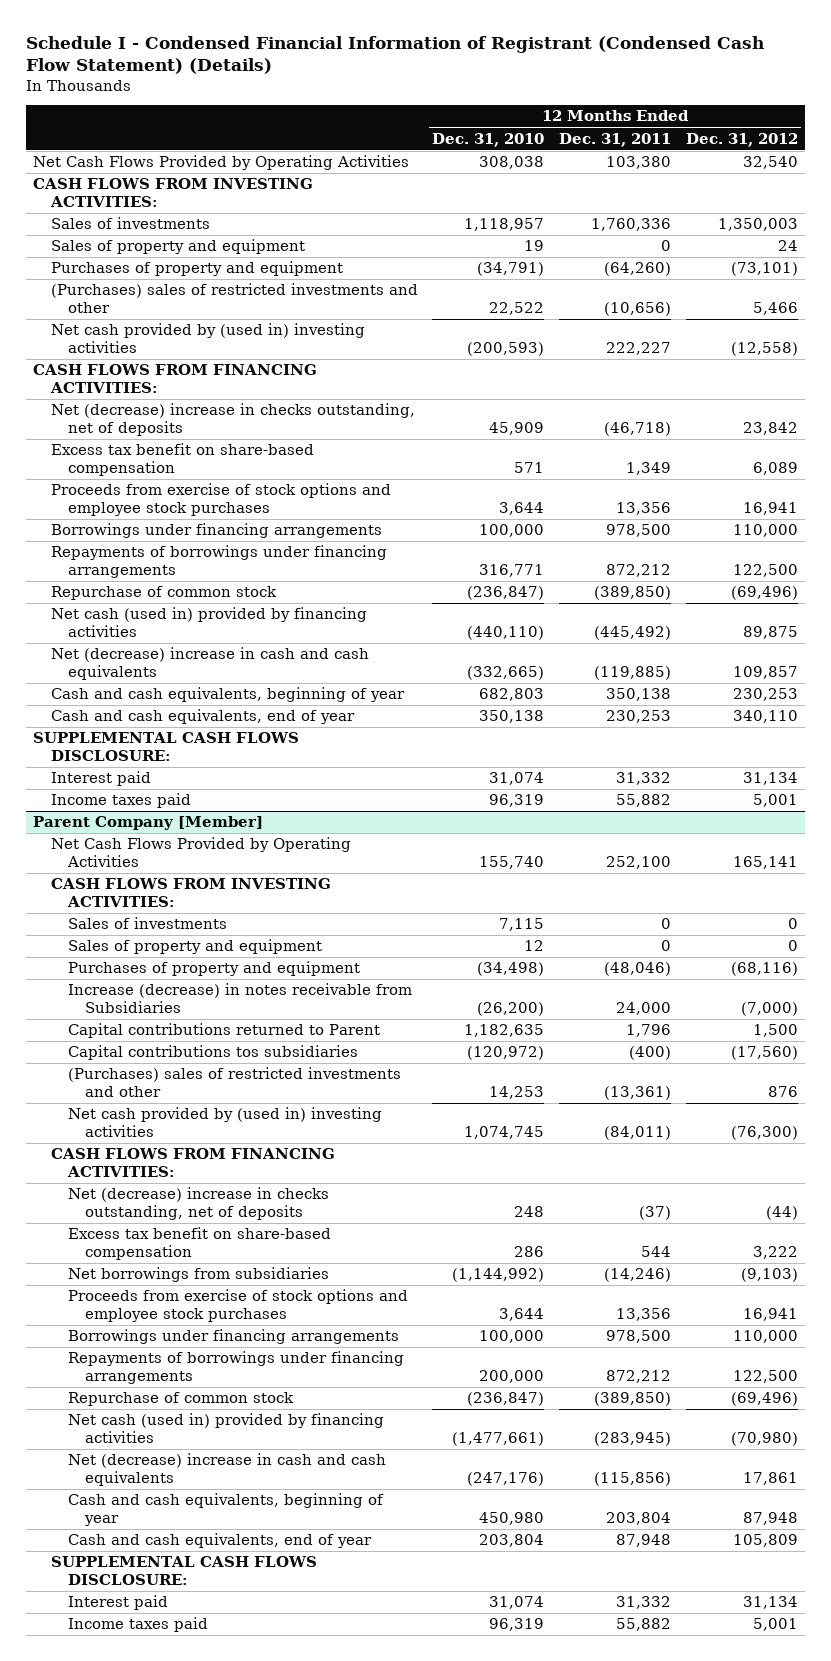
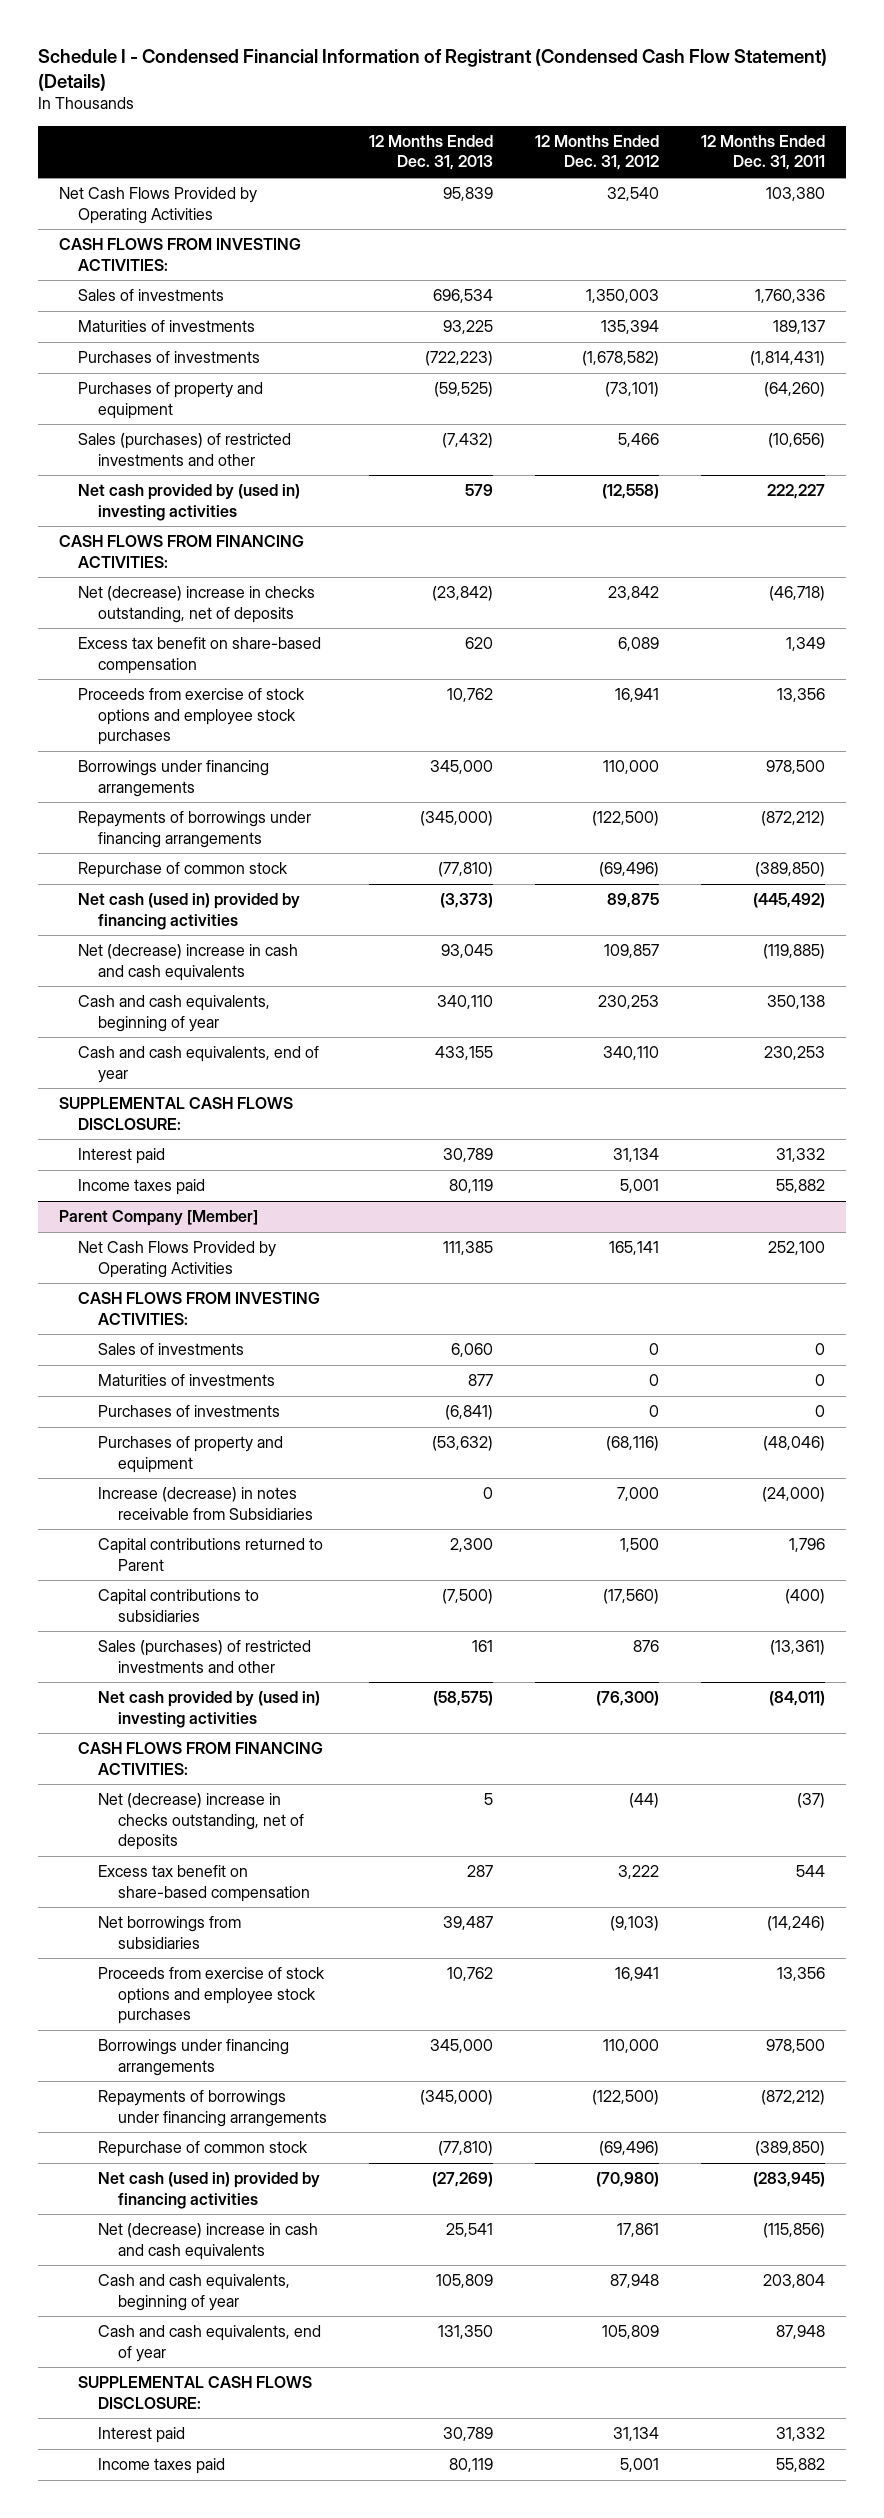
- | 12 Months Ended Dec. 31, 2010 | 12 Months Ended Dec. 31, 2011 | 12 Months Ended Dec. 31, 2012
+ | 12 Months Ended Dec. 31, 2013 | 12 Months Ended Dec. 31, 2012 | 12 Months Ended Dec. 31, 2011
- Sales of property and equipment | 19 | 0 | 24
+ Maturities of investments | 93,225 | 135,394 | 189,137
+ Purchases of investments | (722,223) | (1,678,582) | (1,814,431)
- (Purchases) sales of restricted investments and other | 22,522 | (10,656) | 5,466
+ Sales (purchases) of restricted investments and other | (7,432) | 5,466 | (10,656)
- Repayments of borrowings under financing arrangements | 316,771 | 872,212 | 122,500
+ Repayments of borrowings under financing arrangements | (345,000) | (122,500) | (872,212)
@ Parent Company [Member]
- Sales of property and equipment | 12 | 0 | 0
+ Maturities of investments | 877 | 0 | 0
+ Purchases of investments | (6,841) | 0 | 0
- Increase (decrease) in notes receivable from Subsidiaries | (26,200) | 24,000 | (7,000)
+ Increase (decrease) in notes receivable from Subsidiaries | 0 | 7,000 | (24,000)
- Capital contributions tos subsidiaries | (120,972) | (400) | (17,560)
- (Purchases) sales of restricted investments and other | 14,253 | (13,361) | 876
+ Capital contributions to subsidiaries | (7,500) | (17,560) | (400)
+ Sales (purchases) of restricted investments and other | 161 | 876 | (13,361)
- Repayments of borrowings under financing arrangements | 200,000 | 872,212 | 122,500
+ Repayments of borrowings under financing arrangements | (345,000) | (122,500) | (872,212)

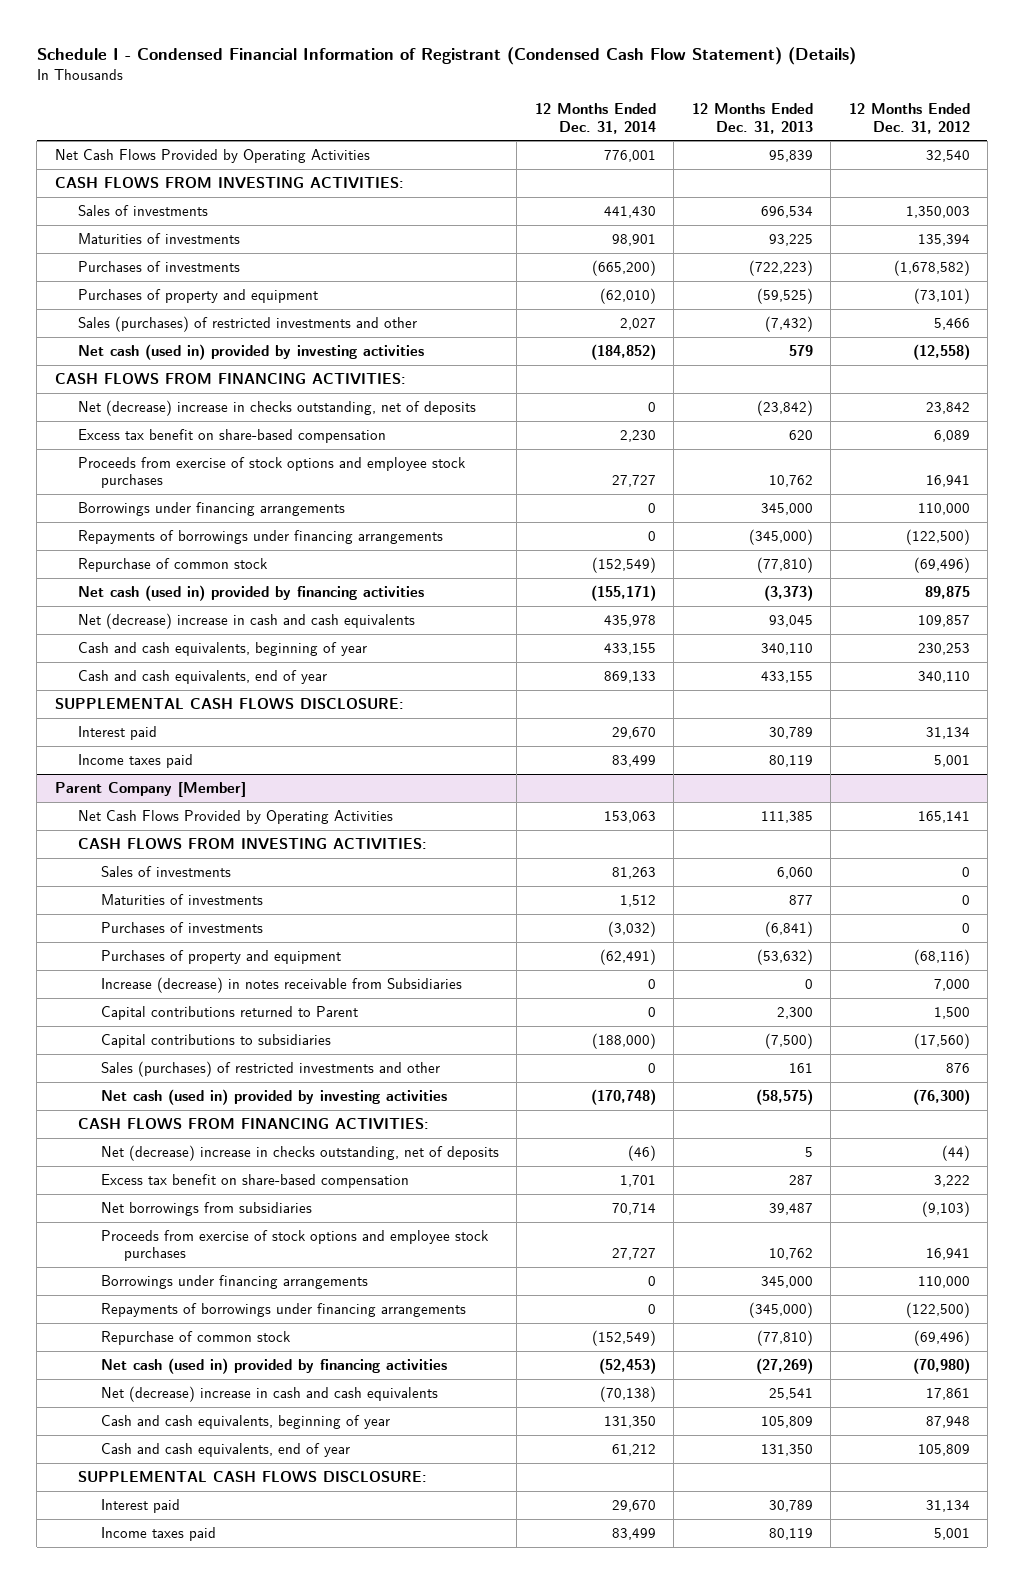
- | 12 Months Ended Dec. 31, 2013 | 12 Months Ended Dec. 31, 2012 | 12 Months Ended Dec. 31, 2011
+ | 12 Months Ended Dec. 31, 2014 | 12 Months Ended Dec. 31, 2013 | 12 Months Ended Dec. 31, 2012
- Net cash provided by (used in) investing activities | 579 | (12,558) | 222,227
+ Net cash (used in) provided by investing activities | (184,852) | 579 | (12,558)
@ Parent Company [Member]
- Net cash provided by (used in) investing activities | (58,575) | (76,300) | (84,011)
+ Net cash (used in) provided by investing activities | (170,748) | (58,575) | (76,300)

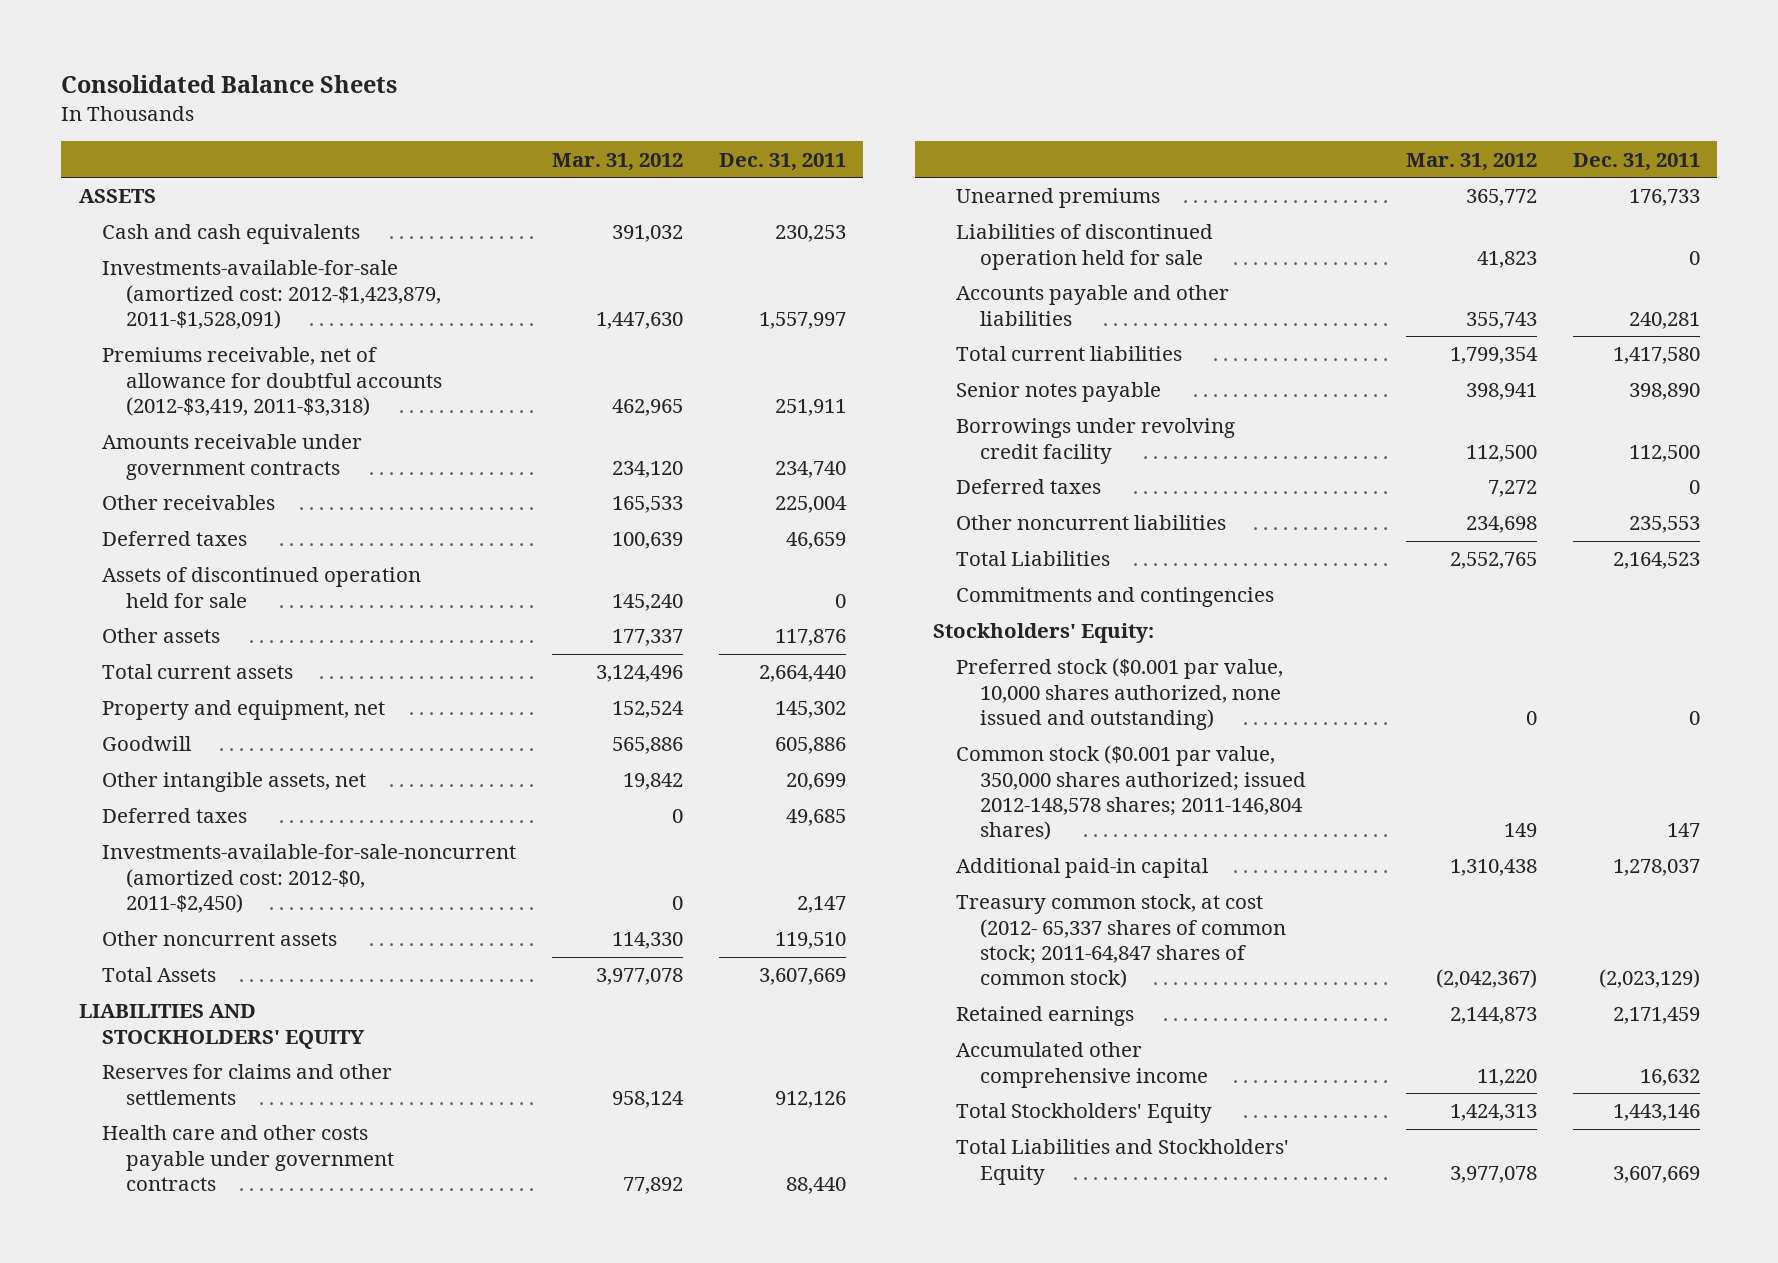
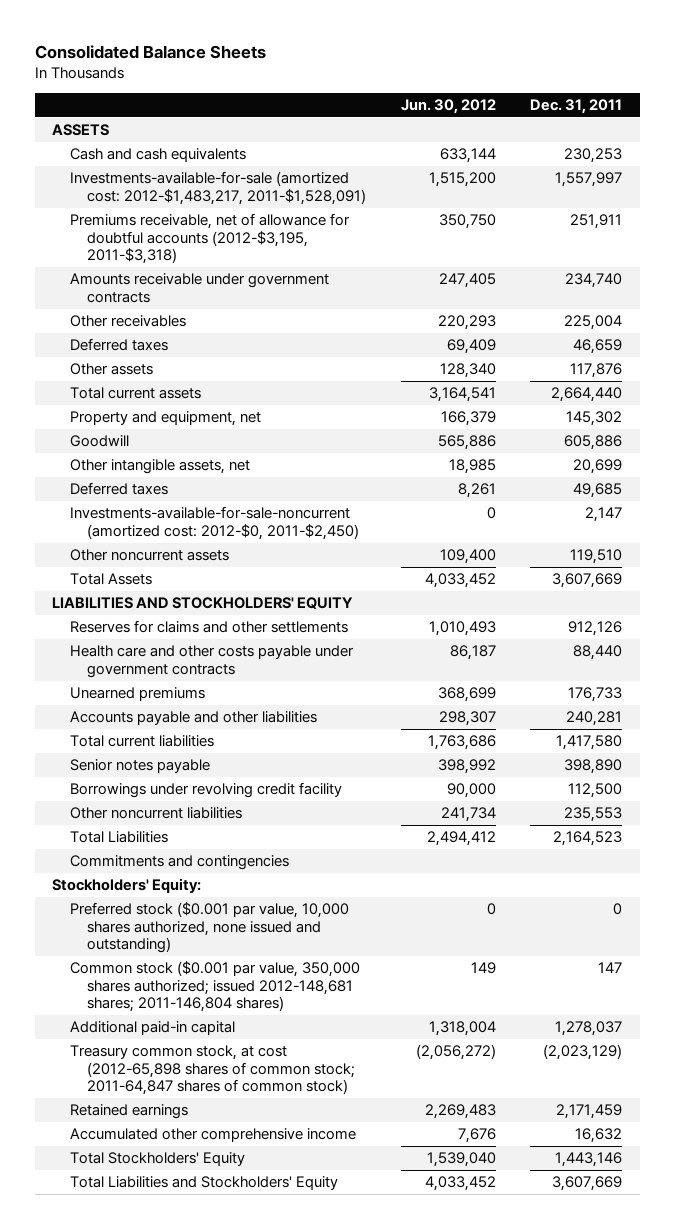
- | Mar. 31, 2012 | Dec. 31, 2011
+ | Jun. 30, 2012 | Dec. 31, 2011
- Investments-available-for-sale (amortized cost: 2012-$1,423,879, 2011-$1,528,091) | 1,447,630 | 1,557,997
- Premiums receivable, net of allowance for doubtful accounts (2012-$3,419, 2011-$3,318) | 462,965 | 251,911
+ Investments-available-for-sale (amortized cost: 2012-$1,483,217, 2011-$1,528,091) | 1,515,200 | 1,557,997
+ Premiums receivable, net of allowance for doubtful accounts (2012-$3,195, 2011-$3,318) | 350,750 | 251,911
- Assets of discontinued operation held for sale | 145,240 | 0
- Liabilities of discontinued operation held for sale | 41,823 | 0
- Deferred taxes | 7,272 | 0
- Common stock ($0.001 par value, 350,000 shares authorized; issued 2012-148,578 shares; 2011-146,804 shares) | 149 | 147
+ Common stock ($0.001 par value, 350,000 shares authorized; issued 2012-148,681 shares; 2011-146,804 shares) | 149 | 147
- Treasury common stock, at cost (2012- 65,337 shares of common stock; 2011-64,847 shares of common stock) | (2,042,367) | (2,023,129)
+ Treasury common stock, at cost (2012-65,898 shares of common stock; 2011-64,847 shares of common stock) | (2,056,272) | (2,023,129)

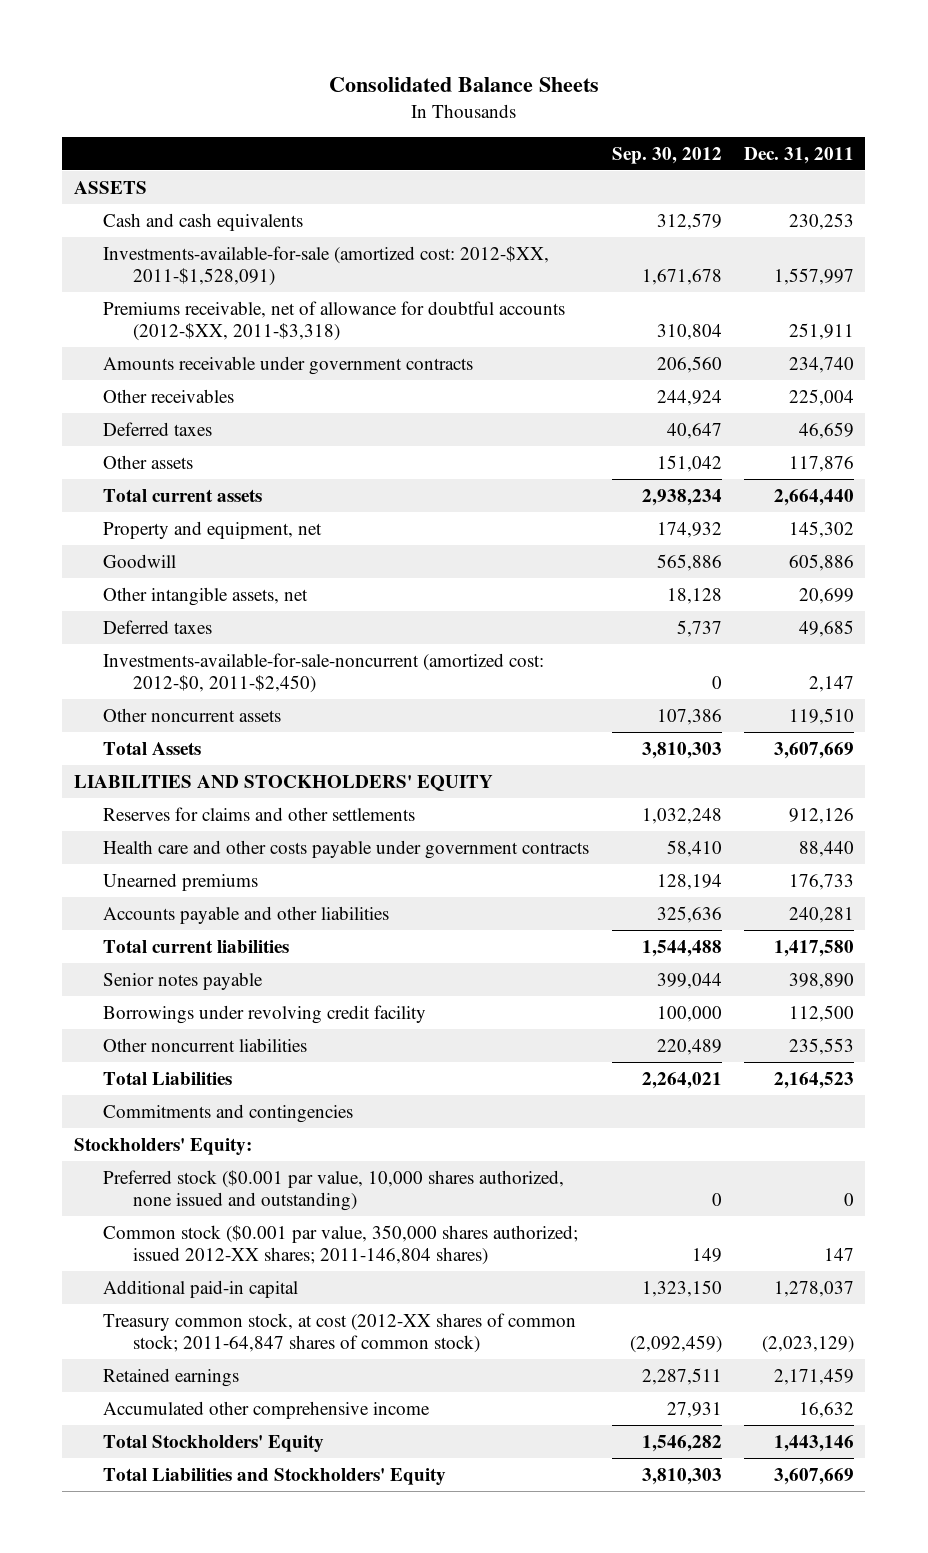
- | Jun. 30, 2012 | Dec. 31, 2011
+ | Sep. 30, 2012 | Dec. 31, 2011
- Investments-available-for-sale (amortized cost: 2012-$1,483,217, 2011-$1,528,091) | 1,515,200 | 1,557,997
- Premiums receivable, net of allowance for doubtful accounts (2012-$3,195, 2011-$3,318) | 350,750 | 251,911
+ Investments-available-for-sale (amortized cost: 2012-$XX, 2011-$1,528,091) | 1,671,678 | 1,557,997
+ Premiums receivable, net of allowance for doubtful accounts (2012-$XX, 2011-$3,318) | 310,804 | 251,911
- Common stock ($0.001 par value, 350,000 shares authorized; issued 2012-148,681 shares; 2011-146,804 shares) | 149 | 147
+ Common stock ($0.001 par value, 350,000 shares authorized; issued 2012-XX shares; 2011-146,804 shares) | 149 | 147
- Treasury common stock, at cost (2012-65,898 shares of common stock; 2011-64,847 shares of common stock) | (2,056,272) | (2,023,129)
+ Treasury common stock, at cost (2012-XX shares of common stock; 2011-64,847 shares of common stock) | (2,092,459) | (2,023,129)

